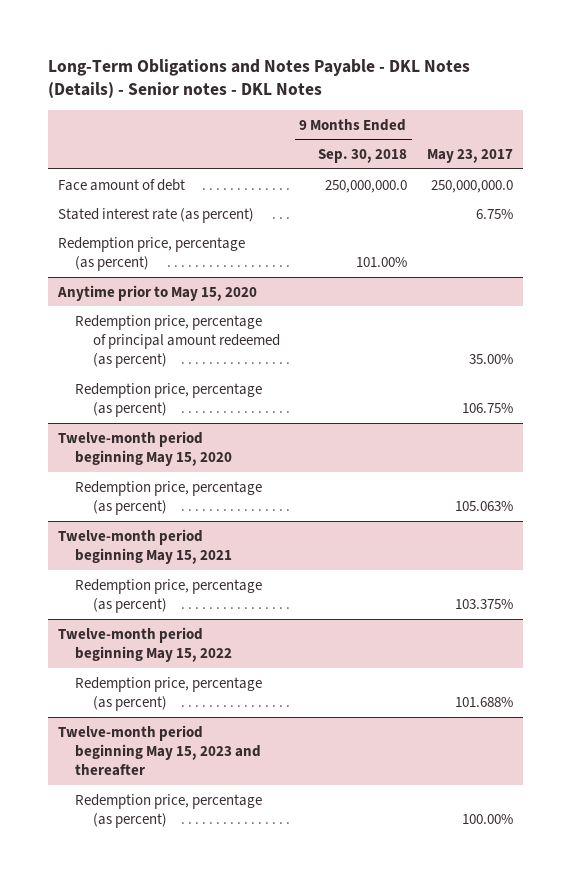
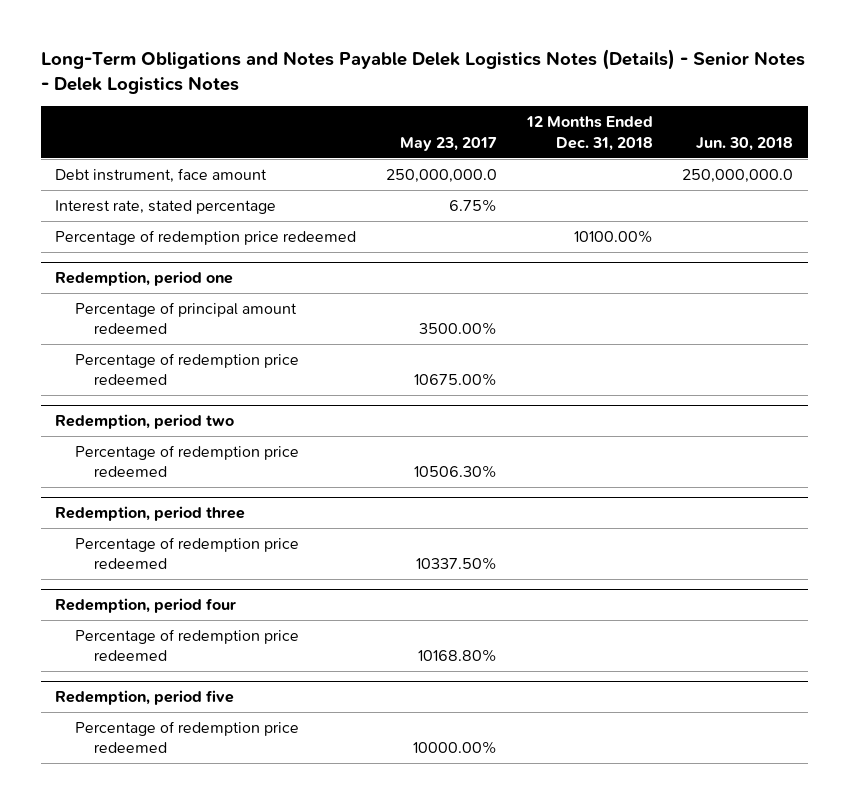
- Long-Term Obligations and Notes Payable - DKL Notes (Details) - Senior notes - DKL Notes
+ Long-Term Obligations and Notes Payable Delek Logistics Notes (Details) - Senior Notes - Delek Logistics Notes
- | 9 Months Ended Sep. 30, 2018 | May 23, 2017
+ | May 23, 2017 | 12 Months Ended Dec. 31, 2018 | Jun. 30, 2018
- Face amount of debt | 250,000,000.0 | 250,000,000.0
- Stated interest rate (as percent) | | 6.75%
- Redemption price, percentage (as percent) | 101.00% |
- Anytime prior to May 15, 2020
- Redemption price, percentage of principal amount redeemed (as percent) | | 35.00%
- Redemption price, percentage (as percent) | | 106.75%
- Twelve-month period beginning May 15, 2020
- Redemption price, percentage (as percent) | | 105.063%
- Twelve-month period beginning May 15, 2021
- Redemption price, percentage (as percent) | | 103.375%
- Twelve-month period beginning May 15, 2022
- Redemption price, percentage (as percent) | | 101.688%
- Twelve-month period beginning May 15, 2023 and thereafter
- Redemption price, percentage (as percent) | | 100.00%
+ Debt instrument, face amount | 250,000,000.0 | | 250,000,000.0
+ Interest rate, stated percentage | 6.75% | |
+ Percentage of redemption price redeemed | | 10100.00% |
+ Redemption, period one
+ Percentage of principal amount redeemed | 3500.00% | |
+ Percentage of redemption price redeemed | 10675.00% | |
+ Redemption, period two
+ Percentage of redemption price redeemed | 10506.30% | |
+ Redemption, period three
+ Percentage of redemption price redeemed | 10337.50% | |
+ Redemption, period four
+ Percentage of redemption price redeemed | 10168.80% | |
+ Redemption, period five
+ Percentage of redemption price redeemed | 10000.00% | |

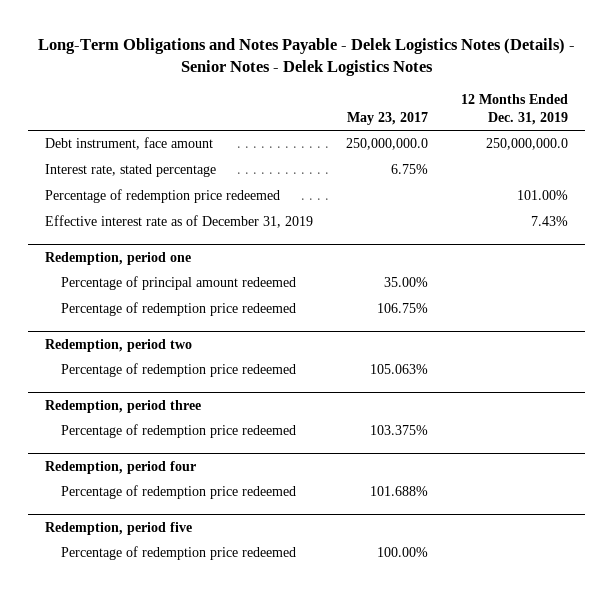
- Long-Term Obligations and Notes Payable Delek Logistics Notes (Details) - Senior Notes - Delek Logistics Notes
+ Long-Term Obligations and Notes Payable - Delek Logistics Notes (Details) - Senior Notes - Delek Logistics Notes
- | May 23, 2017 | 12 Months Ended Dec. 31, 2018 | Jun. 30, 2018
+ | May 23, 2017 | 12 Months Ended Dec. 31, 2019
+ Effective interest rate as of December 31, 2019 | | 7.43%
@ Redemption, period one
- Percentage of principal amount redeemed | 3500.00% | |
- Percentage of redemption price redeemed | 10675.00% | |
+ Percentage of principal amount redeemed | 35.00% |
+ Percentage of redemption price redeemed | 106.75% |
@ Redemption, period two
- Percentage of redemption price redeemed | 10506.30% | |
+ Percentage of redemption price redeemed | 105.063% |
@ Redemption, period three
- Percentage of redemption price redeemed | 10337.50% | |
+ Percentage of redemption price redeemed | 103.375% |
@ Redemption, period four
- Percentage of redemption price redeemed | 10168.80% | |
+ Percentage of redemption price redeemed | 101.688% |
@ Redemption, period five
- Percentage of redemption price redeemed | 10000.00% | |
+ Percentage of redemption price redeemed | 100.00% |

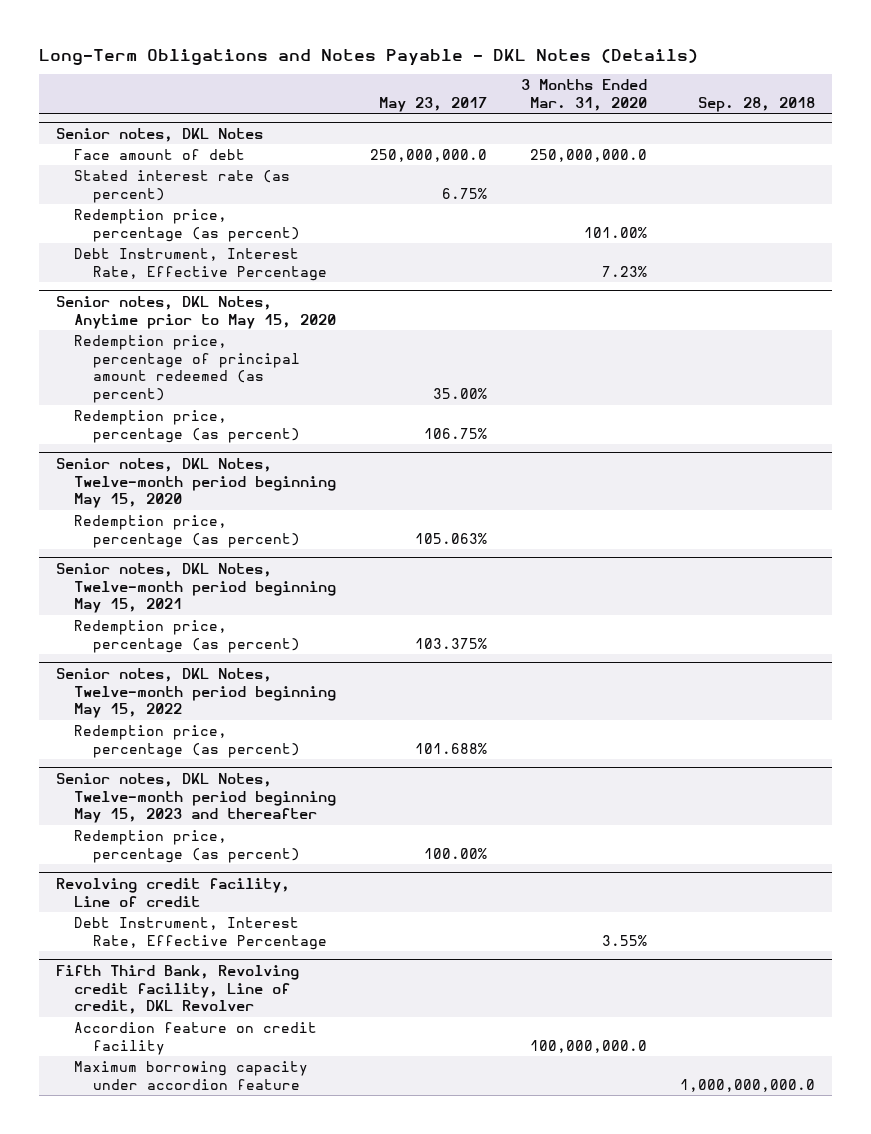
- Long-Term Obligations and Notes Payable - Delek Logistics Notes (Details) - Senior Notes - Delek Logistics Notes
+ Long-Term Obligations and Notes Payable - DKL Notes (Details)
- | May 23, 2017 | 12 Months Ended Dec. 31, 2019
+ | May 23, 2017 | 3 Months Ended Mar. 31, 2020 | Sep. 28, 2018
- Debt instrument, face amount | 250,000,000.0 | 250,000,000.0
- Interest rate, stated percentage | 6.75% |
- Percentage of redemption price redeemed | | 101.00%
- Effective interest rate as of December 31, 2019 | | 7.43%
- Redemption, period one
- Percentage of principal amount redeemed | 35.00% |
- Percentage of redemption price redeemed | 106.75% |
- Redemption, period two
- Percentage of redemption price redeemed | 105.063% |
- Redemption, period three
- Percentage of redemption price redeemed | 103.375% |
- Redemption, period four
- Percentage of redemption price redeemed | 101.688% |
- Redemption, period five
- Percentage of redemption price redeemed | 100.00% |
+ Senior notes, DKL Notes
+ Face amount of debt | 250,000,000.0 | 250,000,000.0 |
+ Stated interest rate (as percent) | 6.75% | |
+ Redemption price, percentage (as percent) | | 101.00% |
+ Debt Instrument, Interest Rate, Effective Percentage | | 7.23% |
+ Senior notes, DKL Notes, Anytime prior to May 15, 2020
+ Redemption price, percentage of principal amount redeemed (as percent) | 35.00% | |
+ Redemption price, percentage (as percent) | 106.75% | |
+ Senior notes, DKL Notes, Twelve-month period beginning May 15, 2020
+ Redemption price, percentage (as percent) | 105.063% | |
+ Senior notes, DKL Notes, Twelve-month period beginning May 15, 2021
+ Redemption price, percentage (as percent) | 103.375% | |
+ Senior notes, DKL Notes, Twelve-month period beginning May 15, 2022
+ Redemption price, percentage (as percent) | 101.688% | |
+ Senior notes, DKL Notes, Twelve-month period beginning May 15, 2023 and thereafter
+ Redemption price, percentage (as percent) | 100.00% | |
+ Revolving credit facility, Line of credit
+ Debt Instrument, Interest Rate, Effective Percentage | | 3.55% |
+ Fifth Third Bank, Revolving credit facility, Line of credit, DKL Revolver
+ Accordion feature on credit facility | | 100,000,000.0 |
+ Maximum borrowing capacity under accordion feature | | | 1,000,000,000.0

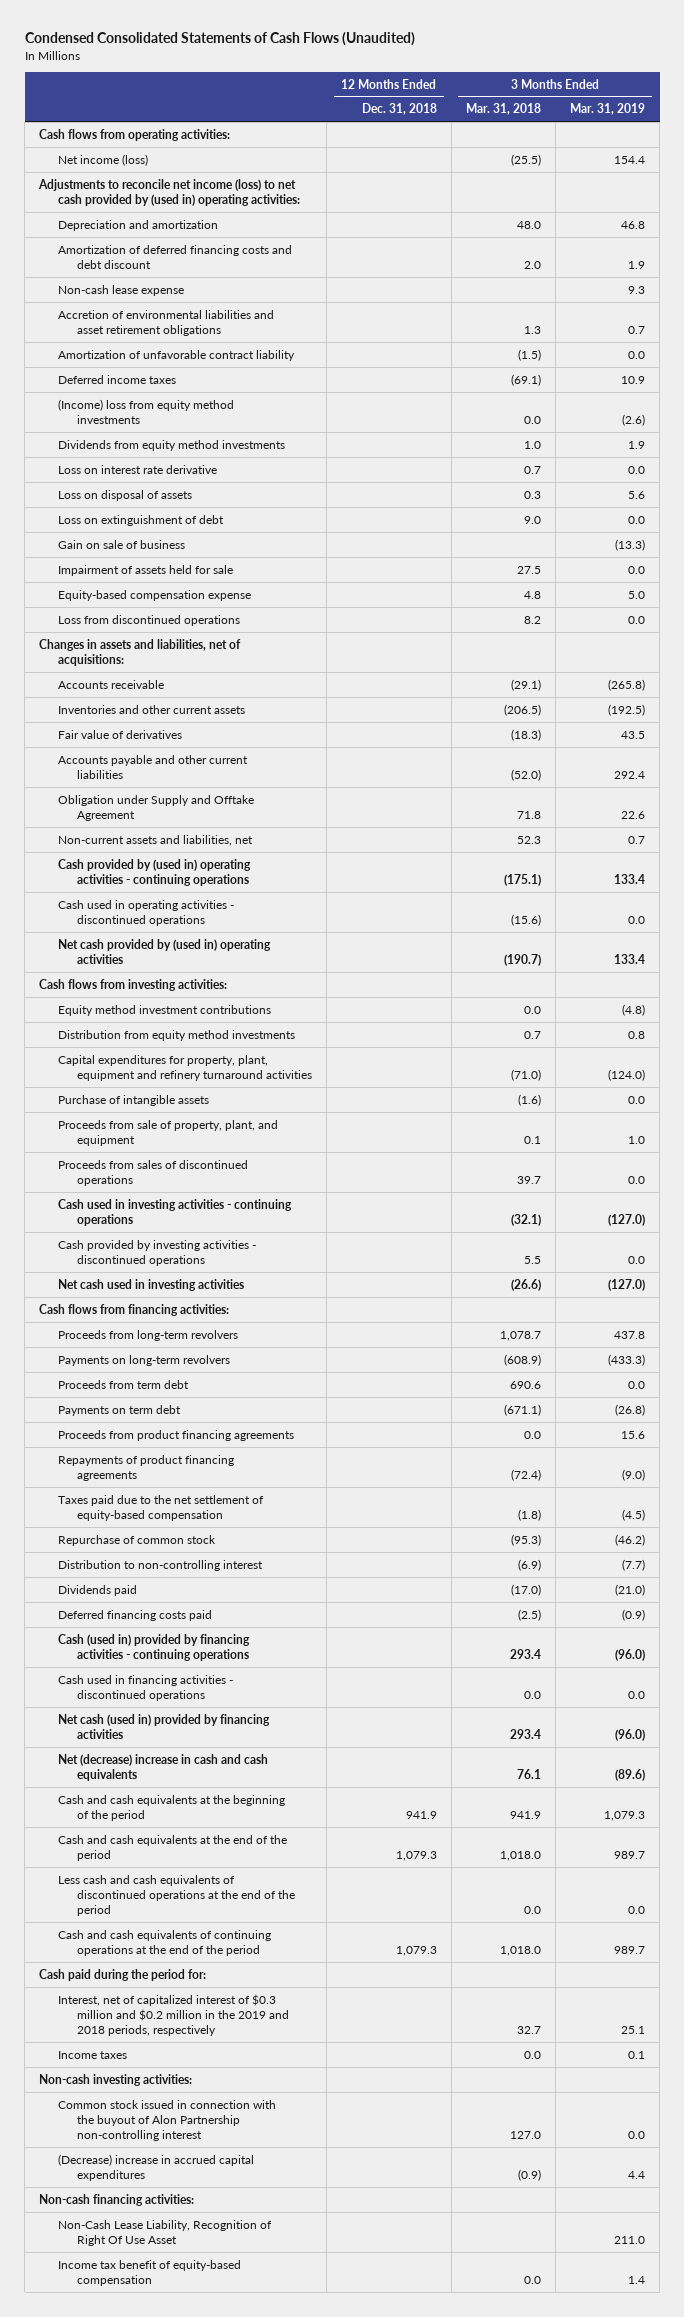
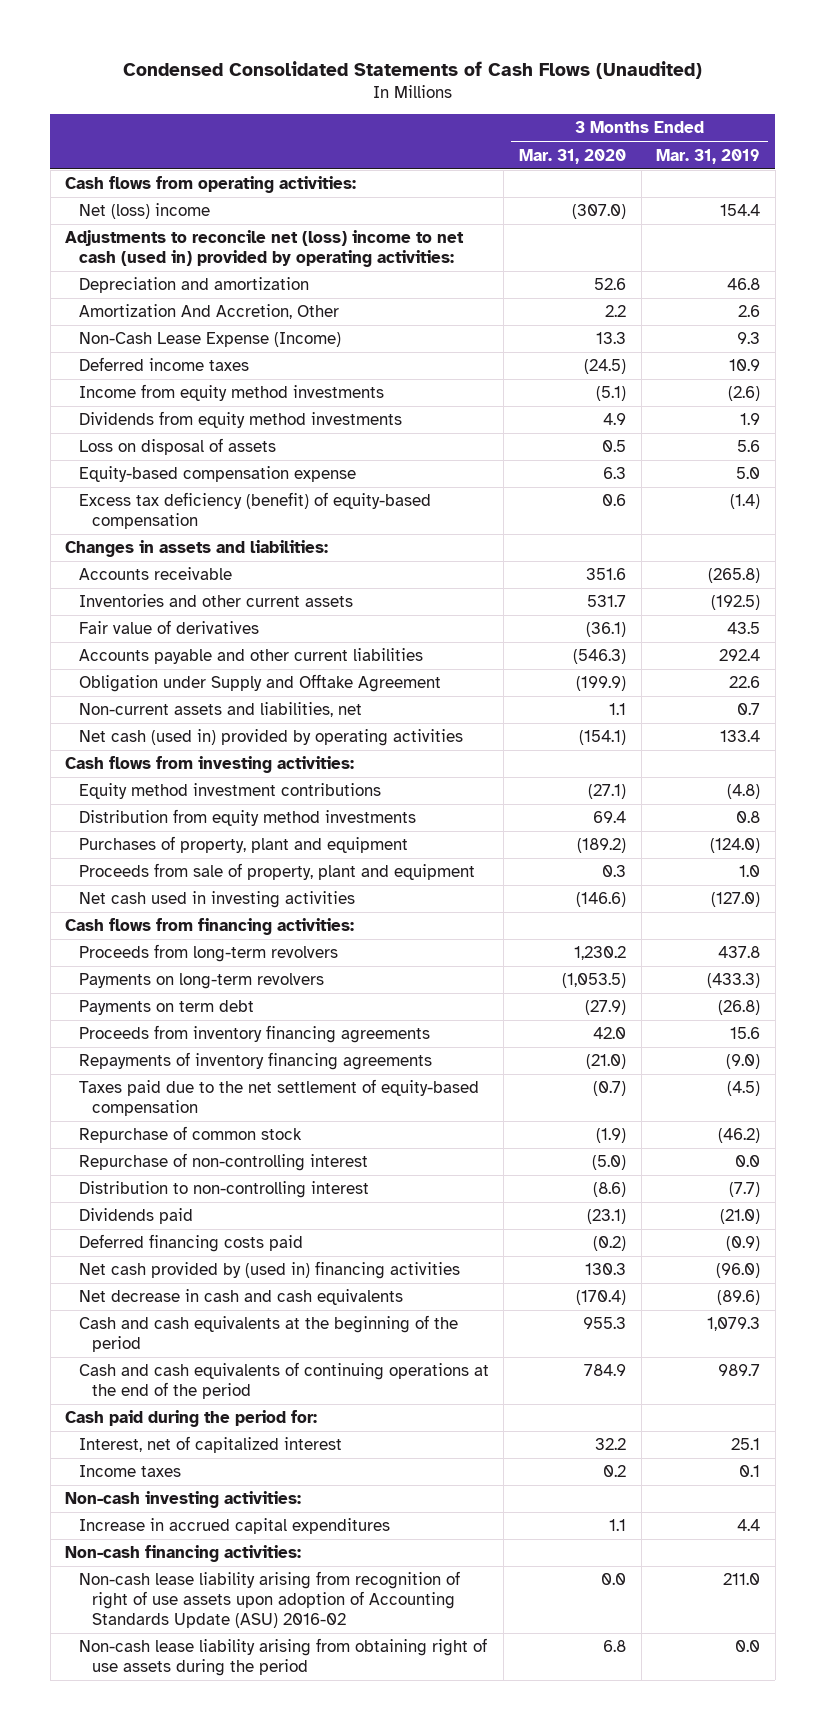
- | 12 Months Ended Dec. 31, 2018 | 3 Months Ended Mar. 31, 2018 | 3 Months Ended Mar. 31, 2019
+ | 3 Months Ended Mar. 31, 2020 | 3 Months Ended Mar. 31, 2019
- Net income (loss) | | (25.5) | 154.4
- Adjustments to reconcile net income (loss) to net cash provided by (used in) operating activities:
+ Net (loss) income | (307.0) | 154.4
+ Adjustments to reconcile net (loss) income to net cash (used in) provided by operating activities:
- Amortization of deferred financing costs and debt discount | | 2.0 | 1.9
- Non-cash lease expense | | | 9.3
- Accretion of environmental liabilities and asset retirement obligations | | 1.3 | 0.7
- Amortization of unfavorable contract liability | | (1.5) | 0.0
+ Amortization And Accretion, Other | 2.2 | 2.6
+ Non-Cash Lease Expense (Income) | 13.3 | 9.3
- (Income) loss from equity method investments | | 0.0 | (2.6)
+ Income from equity method investments | (5.1) | (2.6)
- Loss on interest rate derivative | | 0.7 | 0.0
- Loss on extinguishment of debt | | 9.0 | 0.0
- Gain on sale of business | | | (13.3)
- Impairment of assets held for sale | | 27.5 | 0.0
- Loss from discontinued operations | | 8.2 | 0.0
- Changes in assets and liabilities, net of acquisitions:
+ Excess tax deficiency (benefit) of equity-based compensation | 0.6 | (1.4)
+ Changes in assets and liabilities:
- Cash provided by (used in) operating activities - continuing operations | | (175.1) | 133.4
- Cash used in operating activities - discontinued operations | | (15.6) | 0.0
- Net cash provided by (used in) operating activities | | (190.7) | 133.4
+ Net cash (used in) provided by operating activities | (154.1) | 133.4
- Capital expenditures for property, plant, equipment and refinery turnaround activities | | (71.0) | (124.0)
- Purchase of intangible assets | | (1.6) | 0.0
- Proceeds from sale of property, plant, and equipment | | 0.1 | 1.0
- Proceeds from sales of discontinued operations | | 39.7 | 0.0
- Cash used in investing activities - continuing operations | | (32.1) | (127.0)
- Cash provided by investing activities - discontinued operations | | 5.5 | 0.0
+ Purchases of property, plant and equipment | (189.2) | (124.0)
+ Proceeds from sale of property, plant and equipment | 0.3 | 1.0
- Proceeds from term debt | | 690.6 | 0.0
- Proceeds from product financing agreements | | 0.0 | 15.6
- Repayments of product financing agreements | | (72.4) | (9.0)
+ Proceeds from inventory financing agreements | 42.0 | 15.6
+ Repayments of inventory financing agreements | (21.0) | (9.0)
+ Repurchase of non-controlling interest | (5.0) | 0.0
- Cash (used in) provided by financing activities - continuing operations | | 293.4 | (96.0)
- Cash used in financing activities - discontinued operations | | 0.0 | 0.0
- Net cash (used in) provided by financing activities | | 293.4 | (96.0)
- Net (decrease) increase in cash and cash equivalents | | 76.1 | (89.6)
+ Net cash provided by (used in) financing activities | 130.3 | (96.0)
+ Net decrease in cash and cash equivalents | (170.4) | (89.6)
- Cash and cash equivalents at the end of the period | 1,079.3 | 1,018.0 | 989.7
- Less cash and cash equivalents of discontinued operations at the end of the period | | 0.0 | 0.0
- Interest, net of capitalized interest of $0.3 million and $0.2 million in the 2019 and 2018 periods, respectively | | 32.7 | 25.1
+ Interest, net of capitalized interest | 32.2 | 25.1
- Common stock issued in connection with the buyout of Alon Partnership non-controlling interest | | 127.0 | 0.0
- (Decrease) increase in accrued capital expenditures | | (0.9) | 4.4
+ Increase in accrued capital expenditures | 1.1 | 4.4
- Non-Cash Lease Liability, Recognition of Right Of Use Asset | | | 211.0
- Income tax benefit of equity-based compensation | | 0.0 | 1.4
+ Non-cash lease liability arising from recognition of right of use assets upon adoption of Accounting Standards Update (ASU) 2016-02 | 0.0 | 211.0
+ Non-cash lease liability arising from obtaining right of use assets during the period | 6.8 | 0.0

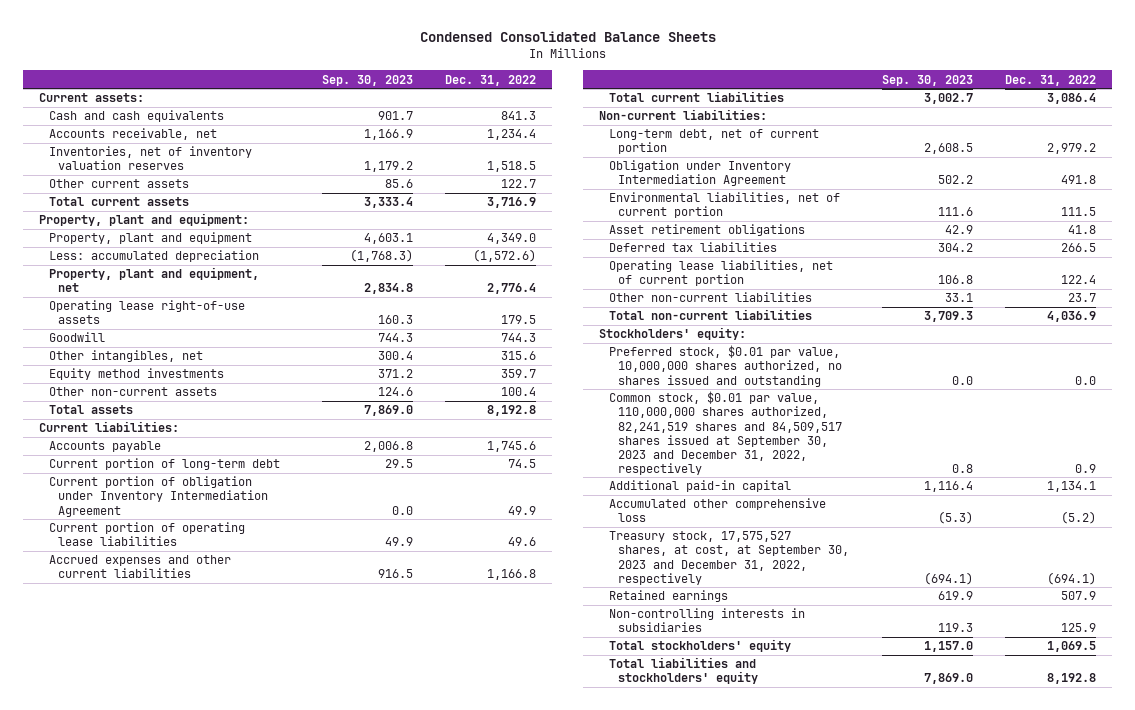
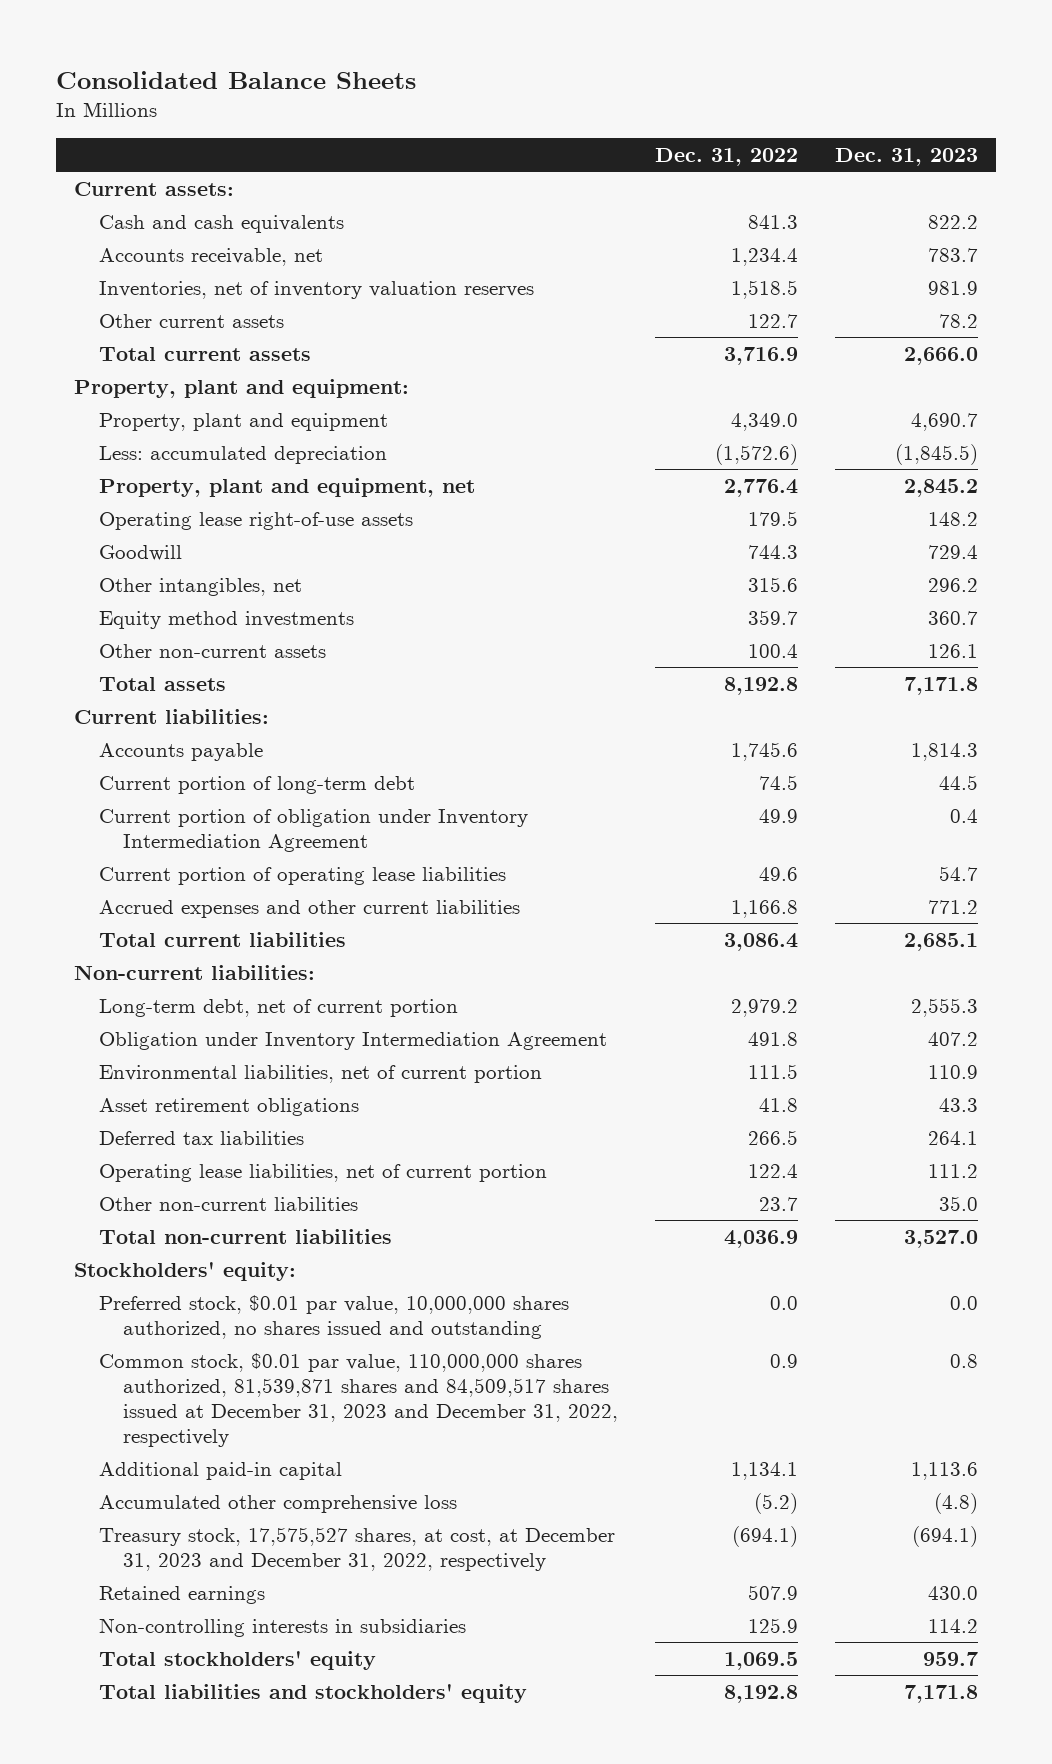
- Condensed Consolidated Balance Sheets
+ Consolidated Balance Sheets
- | Sep. 30, 2023 | Dec. 31, 2022
+ | Dec. 31, 2022 | Dec. 31, 2023
- Common stock, $0.01 par value, 110,000,000 shares authorized, 82,241,519 shares and 84,509,517 shares issued at September 30, 2023 and December 31, 2022, respectively | 0.8 | 0.9
+ Common stock, $0.01 par value, 110,000,000 shares authorized, 81,539,871 shares and 84,509,517 shares issued at December 31, 2023 and December 31, 2022, respectively | 0.9 | 0.8
- Treasury stock, 17,575,527 shares, at cost, at September 30, 2023 and December 31, 2022, respectively | (694.1) | (694.1)
+ Treasury stock, 17,575,527 shares, at cost, at December 31, 2023 and December 31, 2022, respectively | (694.1) | (694.1)

